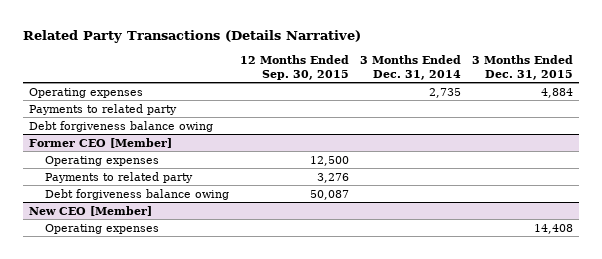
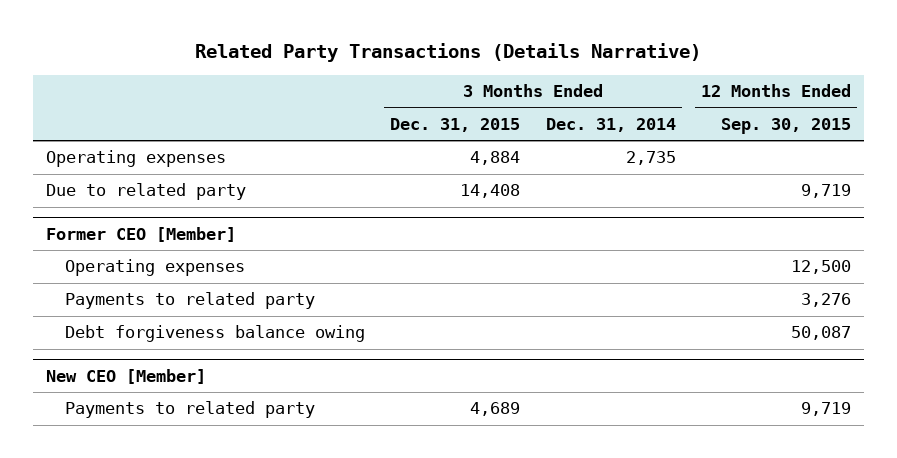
- | 12 Months Ended Sep. 30, 2015 | 3 Months Ended Dec. 31, 2014 | 3 Months Ended Dec. 31, 2015
+ | 3 Months Ended Dec. 31, 2015 | 3 Months Ended Dec. 31, 2014 | 12 Months Ended Sep. 30, 2015
- Payments to related party
- Debt forgiveness balance owing
+ Due to related party | 14,408 | | 9,719
@ New CEO [Member]
- Operating expenses | | | 14,408
+ Payments to related party | 4,689 | | 9,719

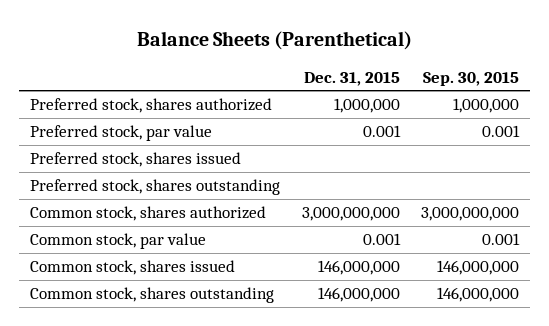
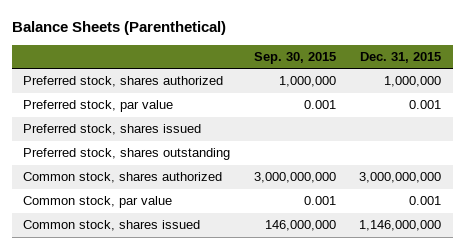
- | Dec. 31, 2015 | Sep. 30, 2015
+ | Sep. 30, 2015 | Dec. 31, 2015
- Common stock, shares issued | 146,000,000 | 146,000,000
- Common stock, shares outstanding | 146,000,000 | 146,000,000
+ Common stock, shares issued | 146,000,000 | 1,146,000,000

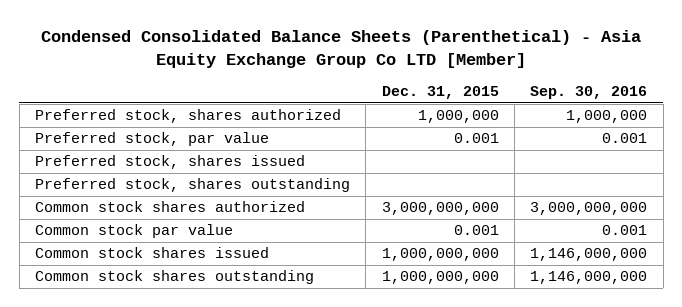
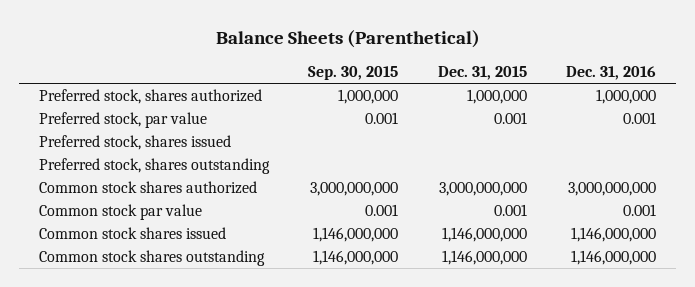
- Condensed Consolidated Balance Sheets (Parenthetical) - Asia Equity Exchange Group Co LTD [Member]
+ Balance Sheets (Parenthetical)
- | Dec. 31, 2015 | Sep. 30, 2016
+ | Sep. 30, 2015 | Dec. 31, 2015 | Dec. 31, 2016
- Common stock shares issued | 1,000,000,000 | 1,146,000,000
- Common stock shares outstanding | 1,000,000,000 | 1,146,000,000
+ Common stock shares issued | 1,146,000,000 | 1,146,000,000 | 1,146,000,000
+ Common stock shares outstanding | 1,146,000,000 | 1,146,000,000 | 1,146,000,000

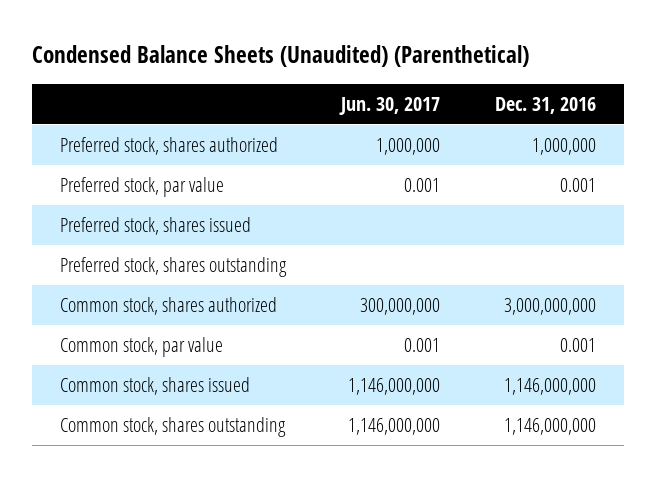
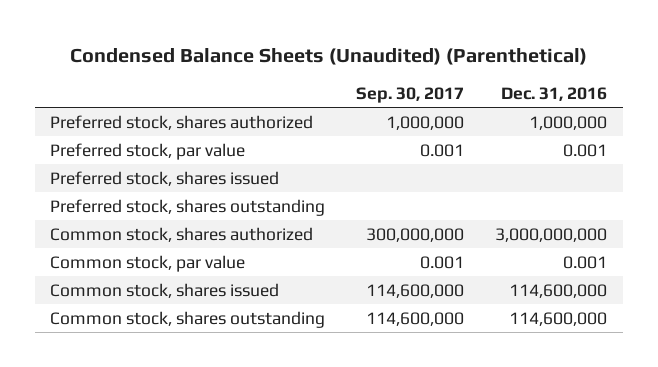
- | Jun. 30, 2017 | Dec. 31, 2016
+ | Sep. 30, 2017 | Dec. 31, 2016
- Common stock, shares issued | 1,146,000,000 | 1,146,000,000
- Common stock, shares outstanding | 1,146,000,000 | 1,146,000,000
+ Common stock, shares issued | 114,600,000 | 114,600,000
+ Common stock, shares outstanding | 114,600,000 | 114,600,000

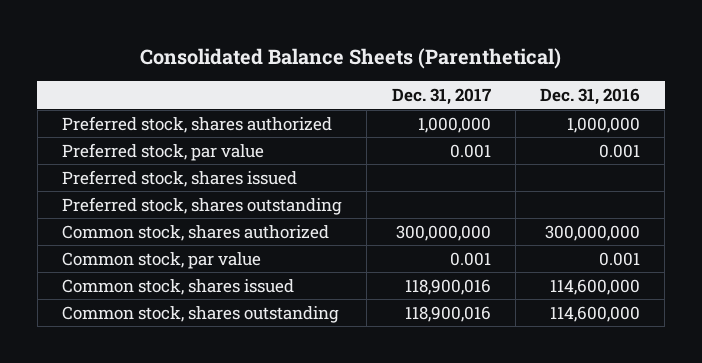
- Condensed Balance Sheets (Unaudited) (Parenthetical)
+ Consolidated Balance Sheets (Parenthetical)
- | Sep. 30, 2017 | Dec. 31, 2016
+ | Dec. 31, 2017 | Dec. 31, 2016
- Common stock, shares authorized | 300,000,000 | 3,000,000,000
+ Common stock, shares authorized | 300,000,000 | 300,000,000

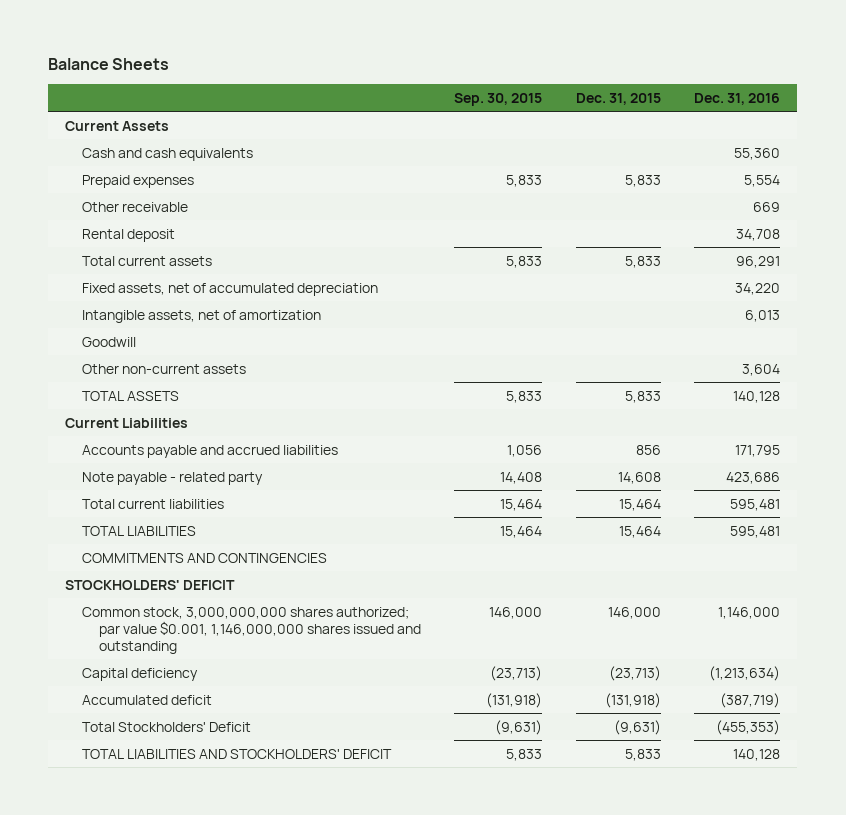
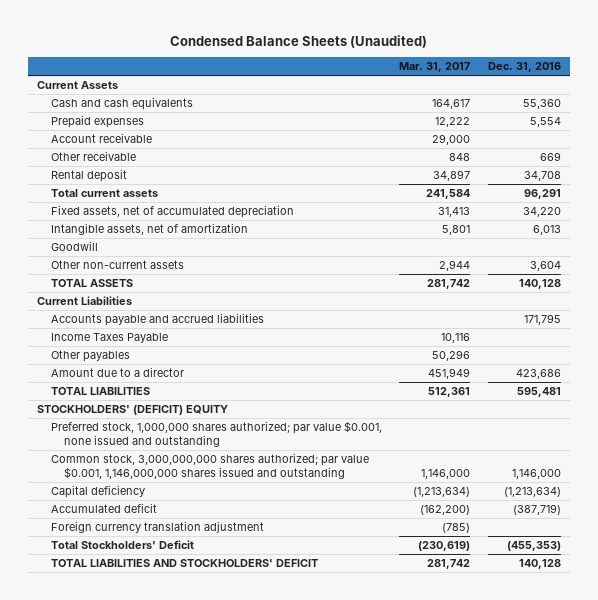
- Balance Sheets
+ Condensed Balance Sheets (Unaudited)
- | Sep. 30, 2015 | Dec. 31, 2015 | Dec. 31, 2016
+ | Mar. 31, 2017 | Dec. 31, 2016
+ Account receivable | 29,000 |
- Note payable - related party | 14,408 | 14,608 | 423,686
- Total current liabilities | 15,464 | 15,464 | 595,481
+ Income Taxes Payable | 10,116 |
+ Other payables | 50,296 |
+ Amount due to a director | 451,949 | 423,686
- COMMITMENTS AND CONTINGENCIES
- STOCKHOLDERS' DEFICIT
+ STOCKHOLDERS' (DEFICIT) EQUITY
+ Preferred stock, 1,000,000 shares authorized; par value $0.001, none issued and outstanding
+ Foreign currency translation adjustment | (785) |

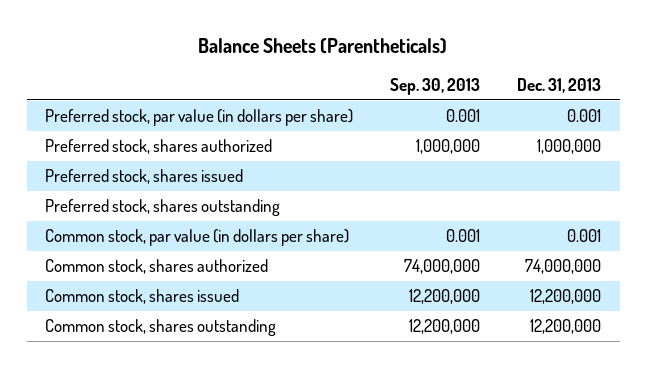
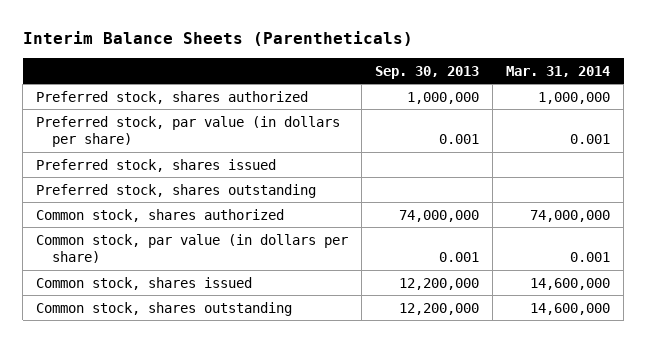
- Balance Sheets (Parentheticals)
+ Interim Balance Sheets (Parentheticals)
- | Sep. 30, 2013 | Dec. 31, 2013
+ | Sep. 30, 2013 | Mar. 31, 2014
moved down: Preferred stock, par value (in dollars per share) | 0.001 | 0.001
moved down: Common stock, par value (in dollars per share) | 0.001 | 0.001

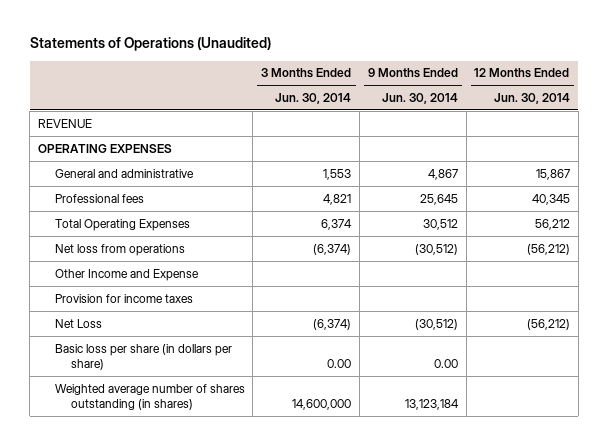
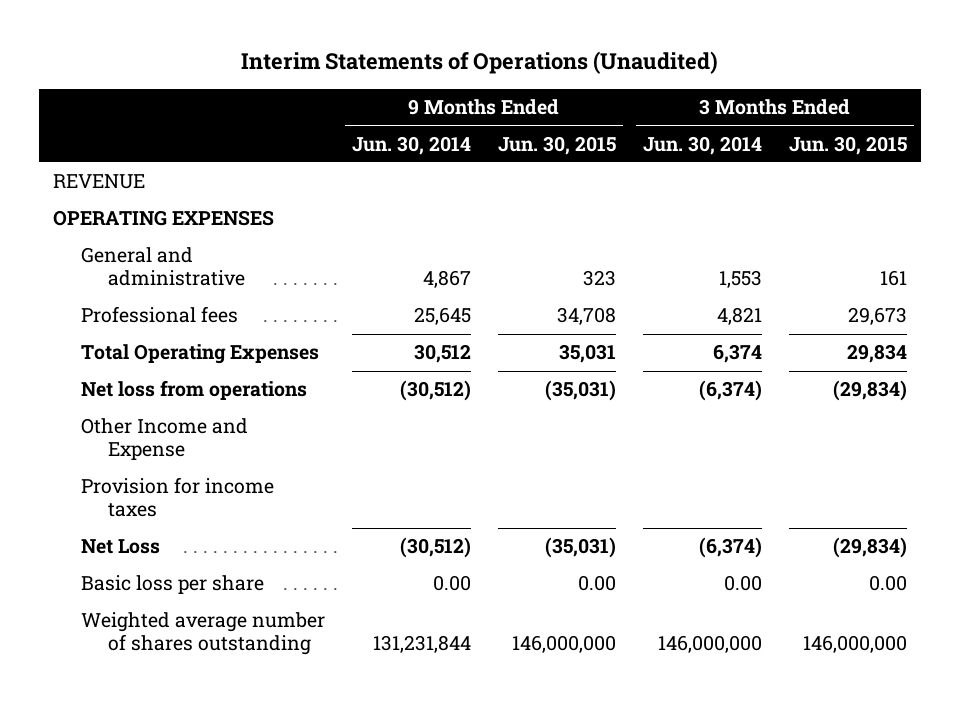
- Statements of Operations (Unaudited)
+ Interim Statements of Operations (Unaudited)
- | 3 Months Ended Jun. 30, 2014 | 9 Months Ended Jun. 30, 2014 | 12 Months Ended Jun. 30, 2014
+ | 9 Months Ended Jun. 30, 2014 | 9 Months Ended Jun. 30, 2015 | 3 Months Ended Jun. 30, 2014 | 3 Months Ended Jun. 30, 2015
- Basic loss per share (in dollars per share) | 0.00 | 0.00 |
- Weighted average number of shares outstanding (in shares) | 14,600,000 | 13,123,184 |
+ Basic loss per share | 0.00 | 0.00 | 0.00 | 0.00
+ Weighted average number of shares outstanding | 131,231,844 | 146,000,000 | 146,000,000 | 146,000,000

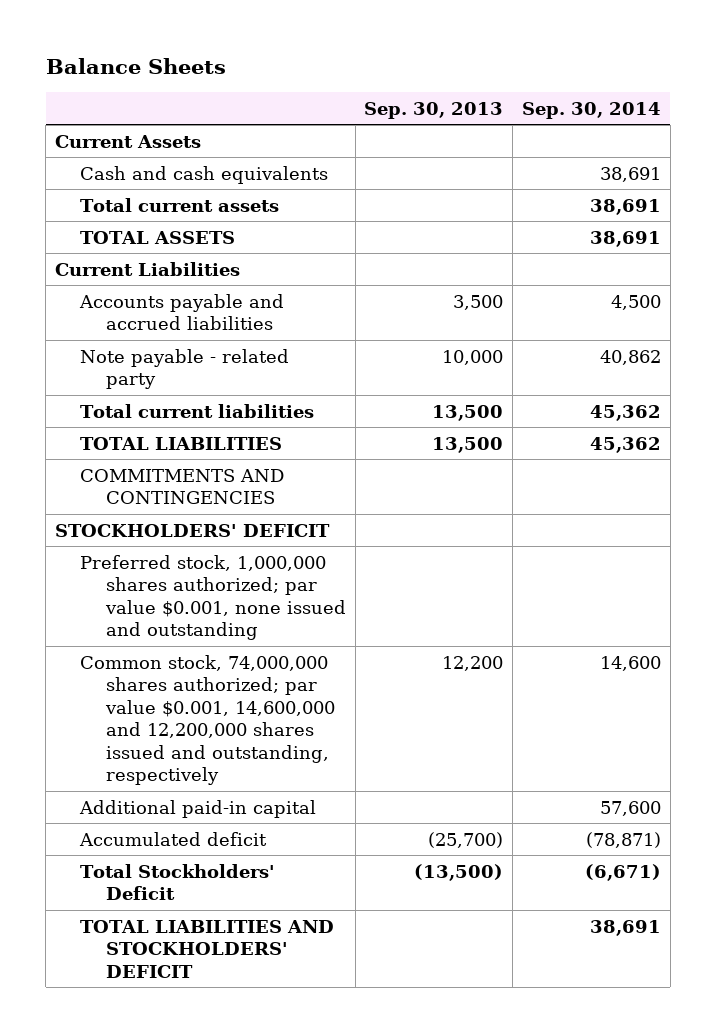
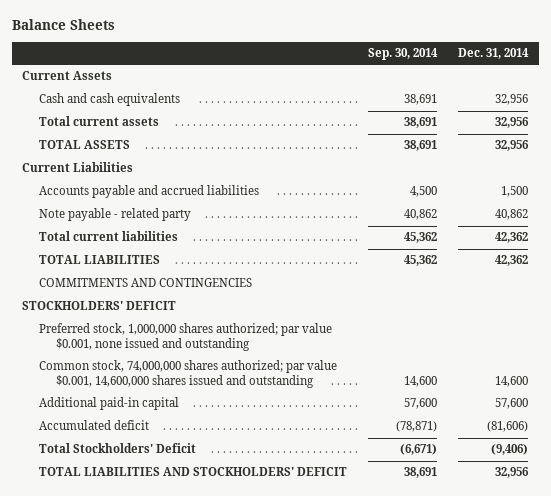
- | Sep. 30, 2013 | Sep. 30, 2014
+ | Sep. 30, 2014 | Dec. 31, 2014
- Common stock, 74,000,000 shares authorized; par value $0.001, 14,600,000 and 12,200,000 shares issued and outstanding, respectively | 12,200 | 14,600
+ Common stock, 74,000,000 shares authorized; par value $0.001, 14,600,000 shares issued and outstanding | 14,600 | 14,600

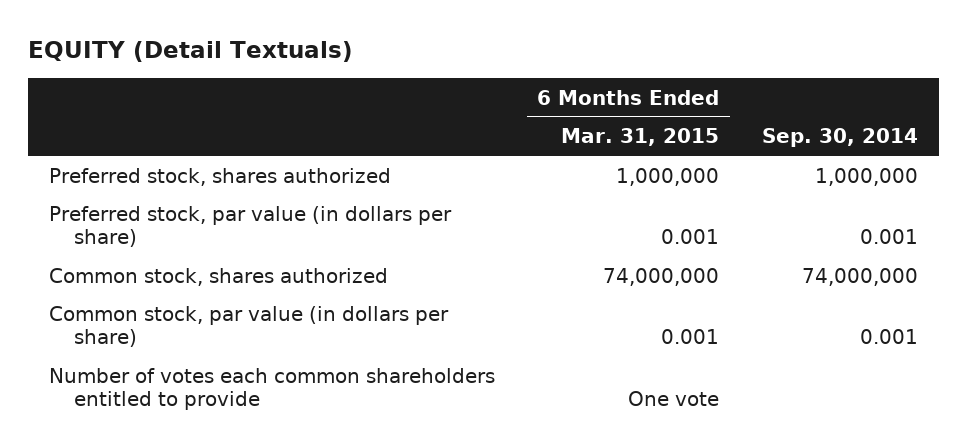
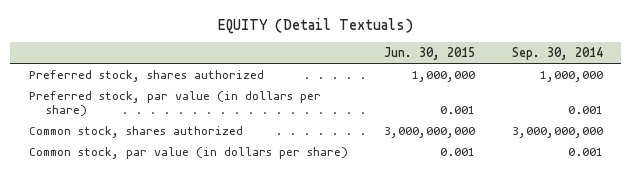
- | 6 Months Ended Mar. 31, 2015 | Sep. 30, 2014
+ | Jun. 30, 2015 | Sep. 30, 2014
- Common stock, shares authorized | 74,000,000 | 74,000,000
+ Common stock, shares authorized | 3,000,000,000 | 3,000,000,000
- Number of votes each common shareholders entitled to provide | One vote |

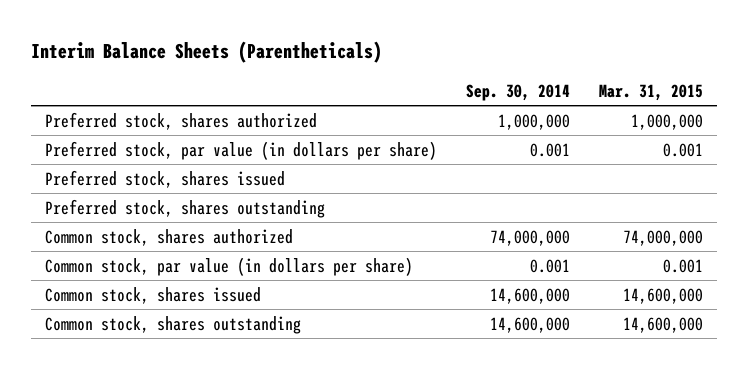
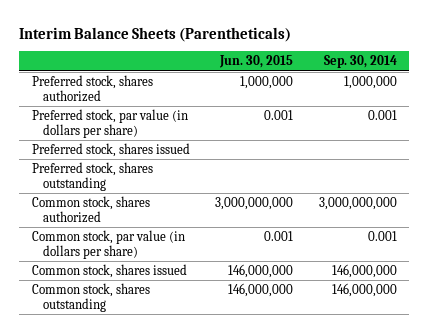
- | Sep. 30, 2014 | Mar. 31, 2015
+ | Jun. 30, 2015 | Sep. 30, 2014
- Common stock, shares authorized | 74,000,000 | 74,000,000
+ Common stock, shares authorized | 3,000,000,000 | 3,000,000,000
- Common stock, shares issued | 14,600,000 | 14,600,000
- Common stock, shares outstanding | 14,600,000 | 14,600,000
+ Common stock, shares issued | 146,000,000 | 146,000,000
+ Common stock, shares outstanding | 146,000,000 | 146,000,000

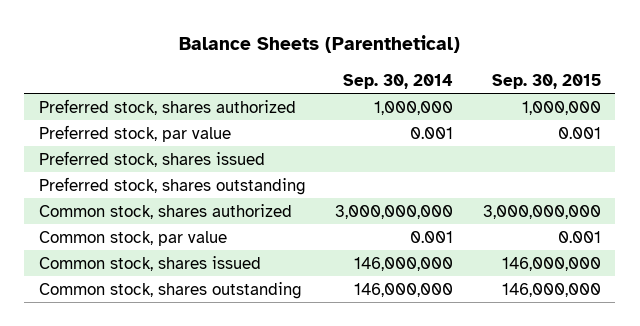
- Interim Balance Sheets (Parentheticals)
+ Balance Sheets (Parenthetical)
- | Jun. 30, 2015 | Sep. 30, 2014
+ | Sep. 30, 2014 | Sep. 30, 2015
- Preferred stock, par value (in dollars per share) | 0.001 | 0.001
+ Preferred stock, par value | 0.001 | 0.001
- Common stock, par value (in dollars per share) | 0.001 | 0.001
+ Common stock, par value | 0.001 | 0.001

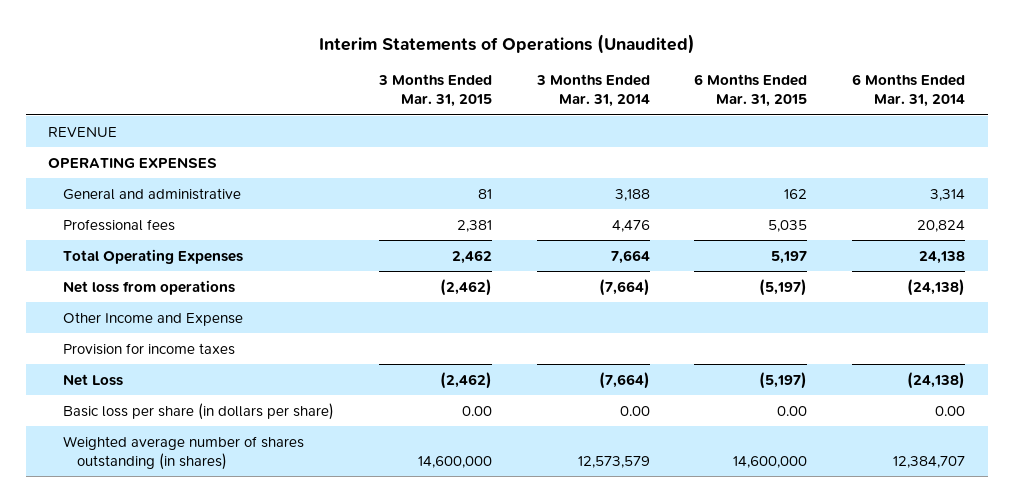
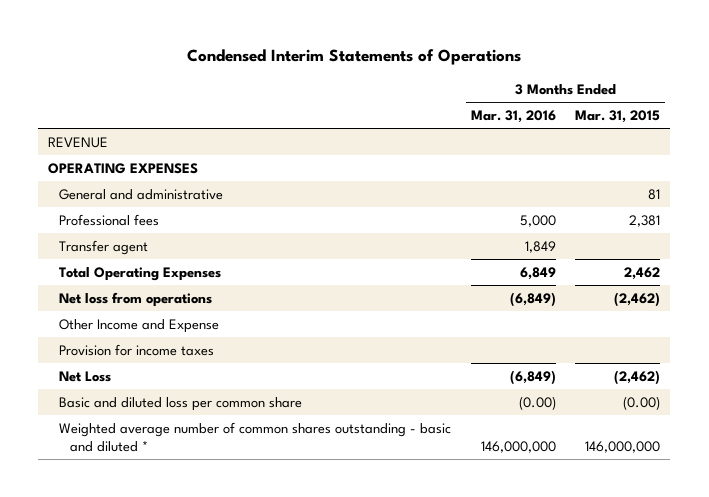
- Interim Statements of Operations (Unaudited)
+ Condensed Interim Statements of Operations
- | 3 Months Ended Mar. 31, 2015 | 3 Months Ended Mar. 31, 2014 | 6 Months Ended Mar. 31, 2015 | 6 Months Ended Mar. 31, 2014
+ | 3 Months Ended Mar. 31, 2016 | 3 Months Ended Mar. 31, 2015
+ Transfer agent | 1,849 |
- Basic loss per share (in dollars per share) | 0.00 | 0.00 | 0.00 | 0.00
- Weighted average number of shares outstanding (in shares) | 14,600,000 | 12,573,579 | 14,600,000 | 12,384,707
+ Basic and diluted loss per common share | (0.00) | (0.00)
+ Weighted average number of common shares outstanding - basic and diluted * | 146,000,000 | 146,000,000

